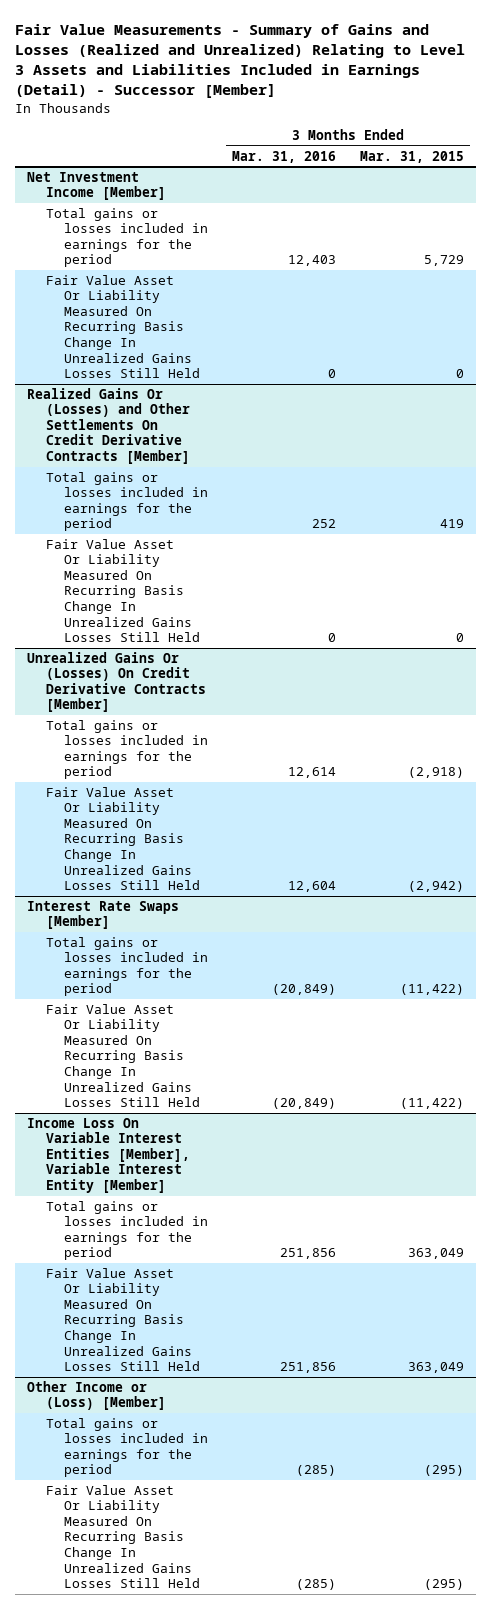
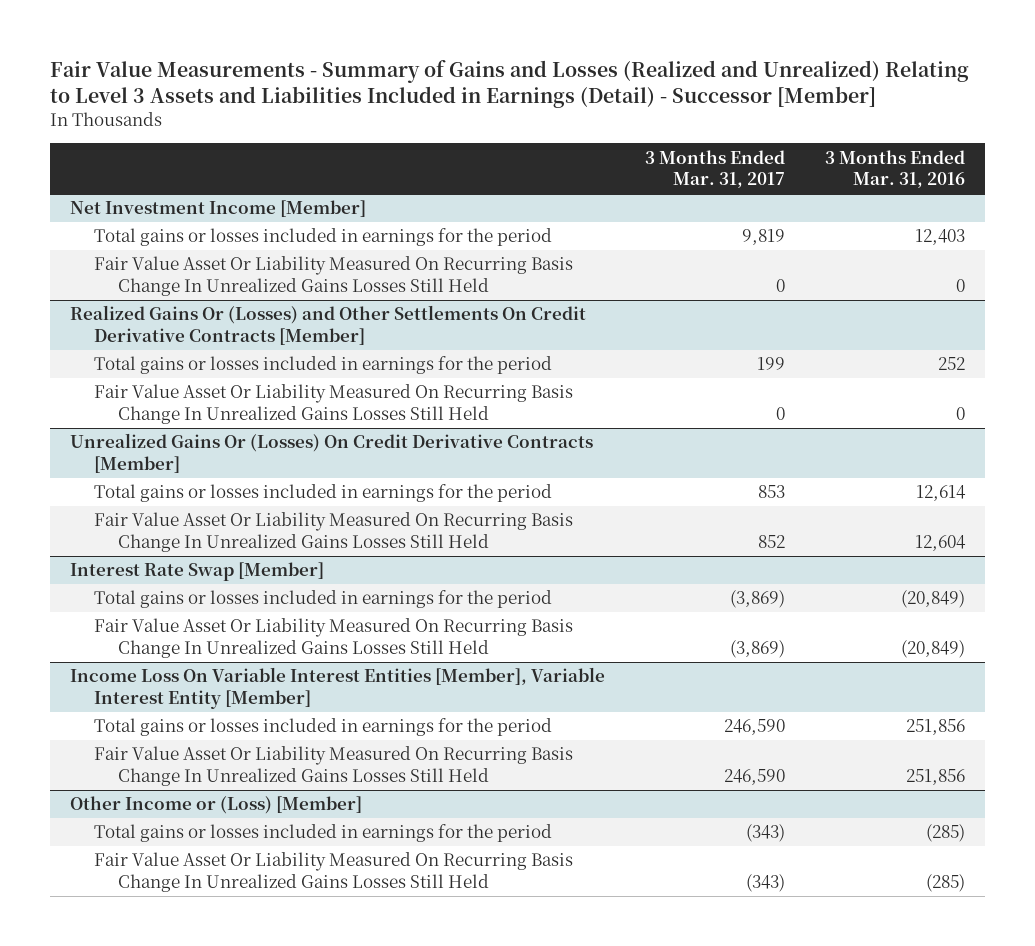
- | 3 Months Ended Mar. 31, 2016 | 3 Months Ended Mar. 31, 2015
+ | 3 Months Ended Mar. 31, 2017 | 3 Months Ended Mar. 31, 2016
- Interest Rate Swaps [Member]
+ Interest Rate Swap [Member]

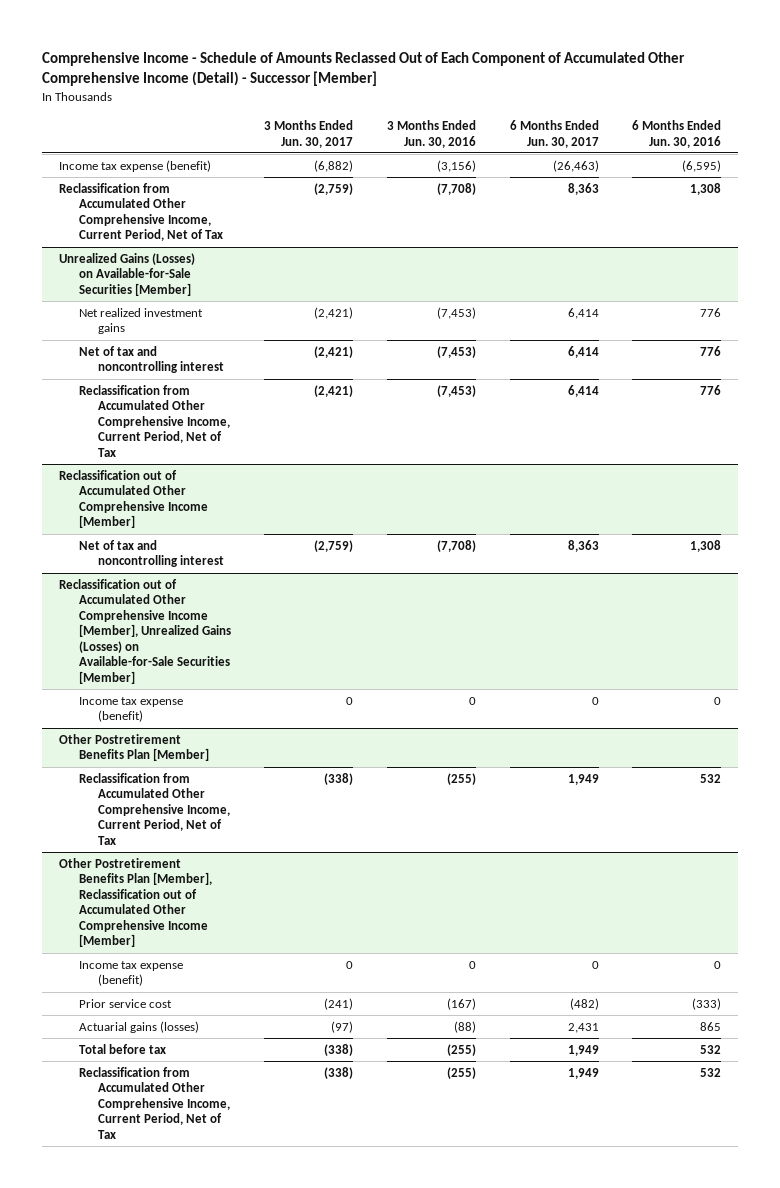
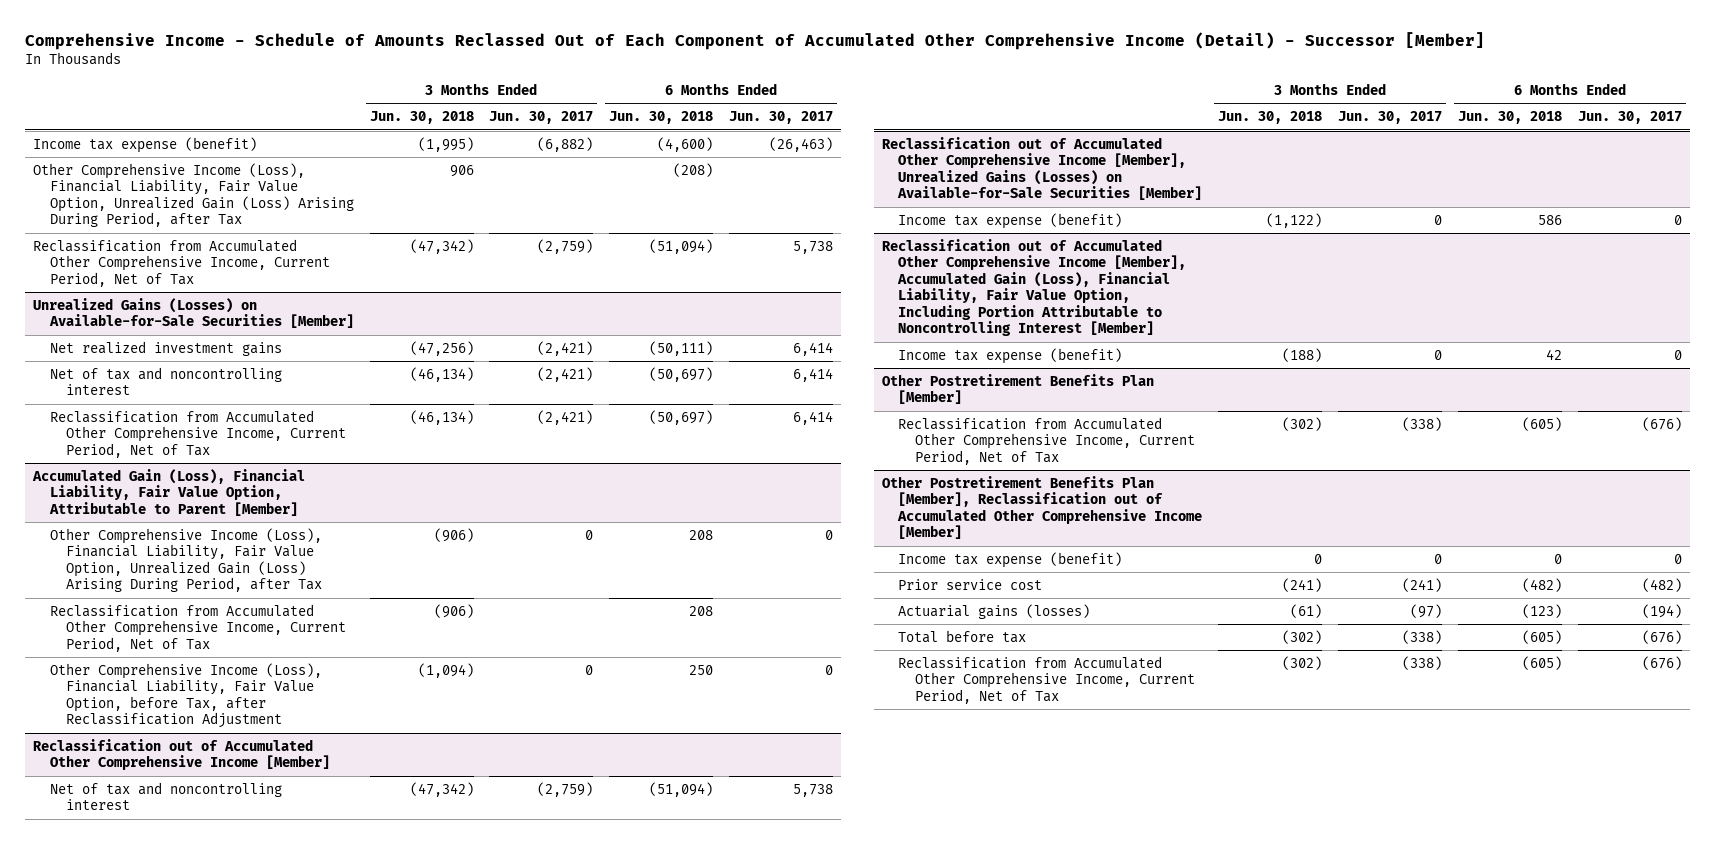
- | 3 Months Ended Jun. 30, 2017 | 3 Months Ended Jun. 30, 2016 | 6 Months Ended Jun. 30, 2017 | 6 Months Ended Jun. 30, 2016
+ | 3 Months Ended Jun. 30, 2018 | 3 Months Ended Jun. 30, 2017 | 6 Months Ended Jun. 30, 2018 | 6 Months Ended Jun. 30, 2017
- Reclassification from Accumulated Other Comprehensive Income, Current Period, Net of Tax | (2,759) | (7,708) | 8,363 | 1,308
+ Other Comprehensive Income (Loss), Financial Liability, Fair Value Option, Unrealized Gain (Loss) Arising During Period, after Tax | 906 | | (208) |
+ Reclassification from Accumulated Other Comprehensive Income, Current Period, Net of Tax | (47,342) | (2,759) | (51,094) | 5,738
+ Accumulated Gain (Loss), Financial Liability, Fair Value Option, Attributable to Parent [Member]
+ Other Comprehensive Income (Loss), Financial Liability, Fair Value Option, Unrealized Gain (Loss) Arising During Period, after Tax | (906) | 0 | 208 | 0
+ Reclassification from Accumulated Other Comprehensive Income, Current Period, Net of Tax | (906) | | 208 |
+ Other Comprehensive Income (Loss), Financial Liability, Fair Value Option, before Tax, after Reclassification Adjustment | (1,094) | 0 | 250 | 0
@ Reclassification out of Accumulated Other Comprehensive Income [Member]
- Net of tax and noncontrolling interest | (2,759) | (7,708) | 8,363 | 1,308
+ Net of tax and noncontrolling interest | (47,342) | (2,759) | (51,094) | 5,738
+ Reclassification out of Accumulated Other Comprehensive Income [Member], Accumulated Gain (Loss), Financial Liability, Fair Value Option, Including Portion Attributable to Noncontrolling Interest [Member]
+ Income tax expense (benefit) | (188) | 0 | 42 | 0
@ Other Postretirement Benefits Plan [Member]
- Reclassification from Accumulated Other Comprehensive Income, Current Period, Net of Tax | (338) | (255) | 1,949 | 532
+ Reclassification from Accumulated Other Comprehensive Income, Current Period, Net of Tax | (302) | (338) | (605) | (676)
@ Other Postretirement Benefits Plan [Member], Reclassification out of Accumulated Other Comprehensive Income [Member]
- Actuarial gains (losses) | (97) | (88) | 2,431 | 865
- Total before tax | (338) | (255) | 1,949 | 532
- Reclassification from Accumulated Other Comprehensive Income, Current Period, Net of Tax | (338) | (255) | 1,949 | 532
+ Actuarial gains (losses) | (61) | (97) | (123) | (194)
+ Total before tax | (302) | (338) | (605) | (676)
+ Reclassification from Accumulated Other Comprehensive Income, Current Period, Net of Tax | (302) | (338) | (605) | (676)

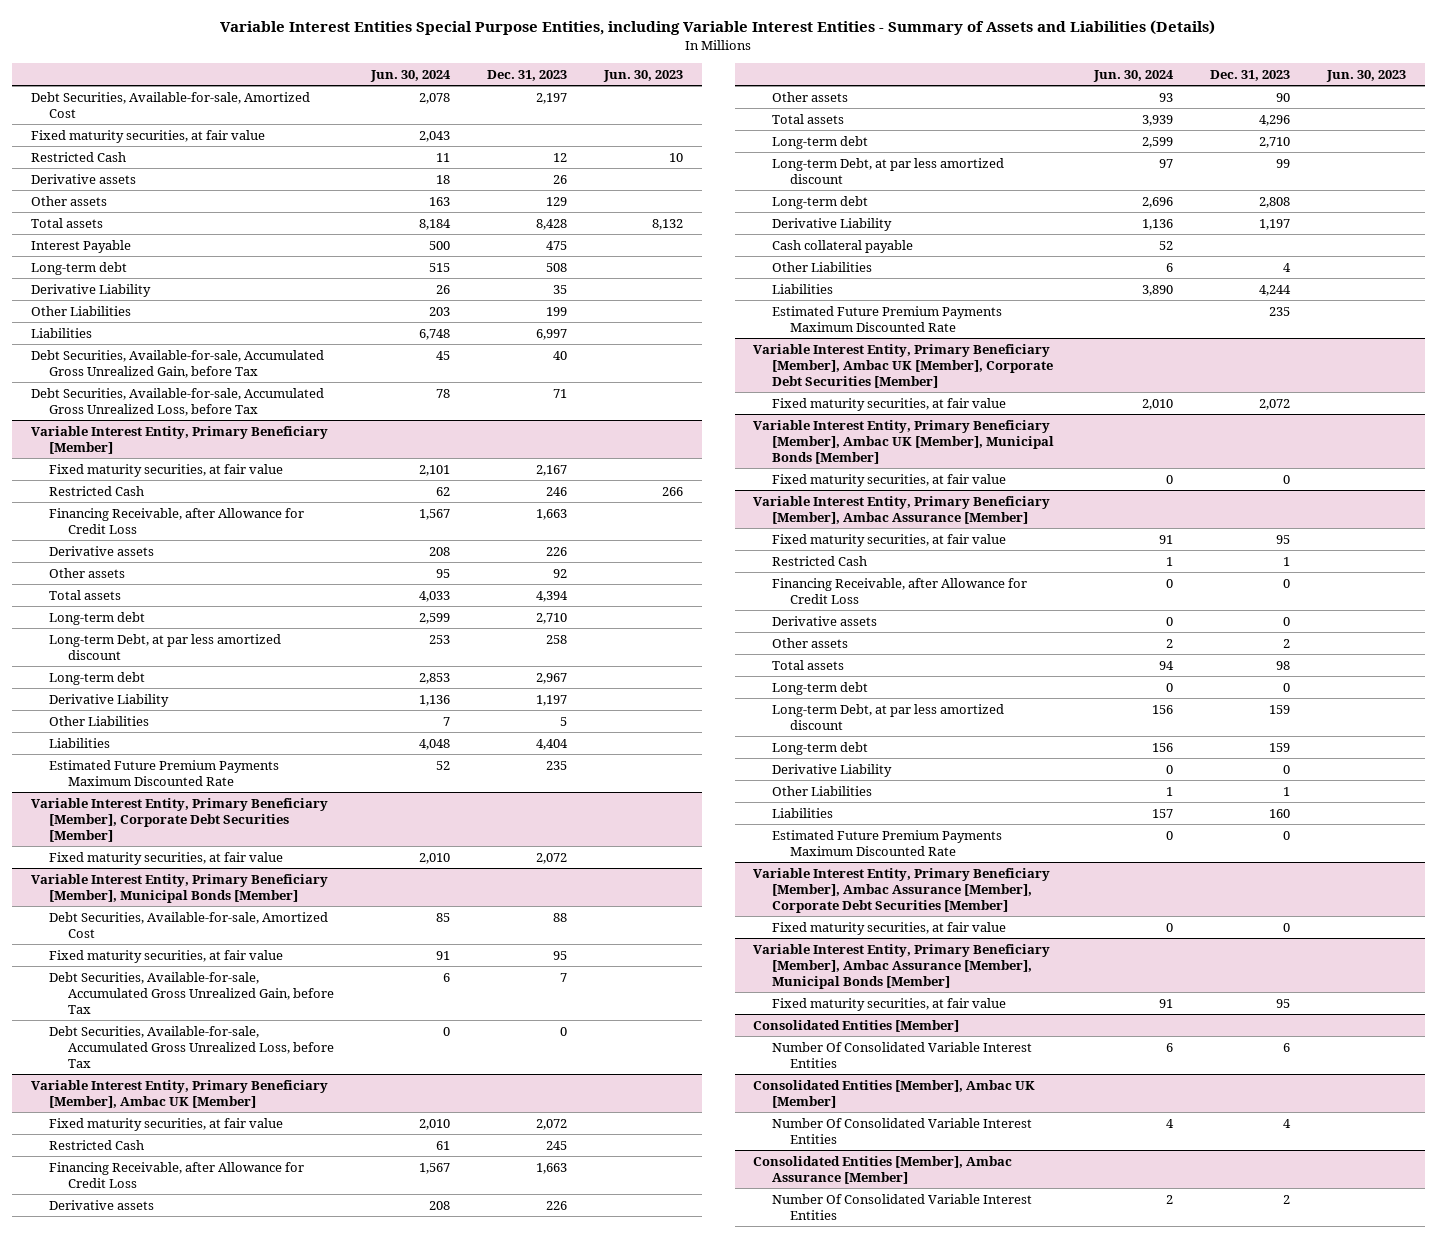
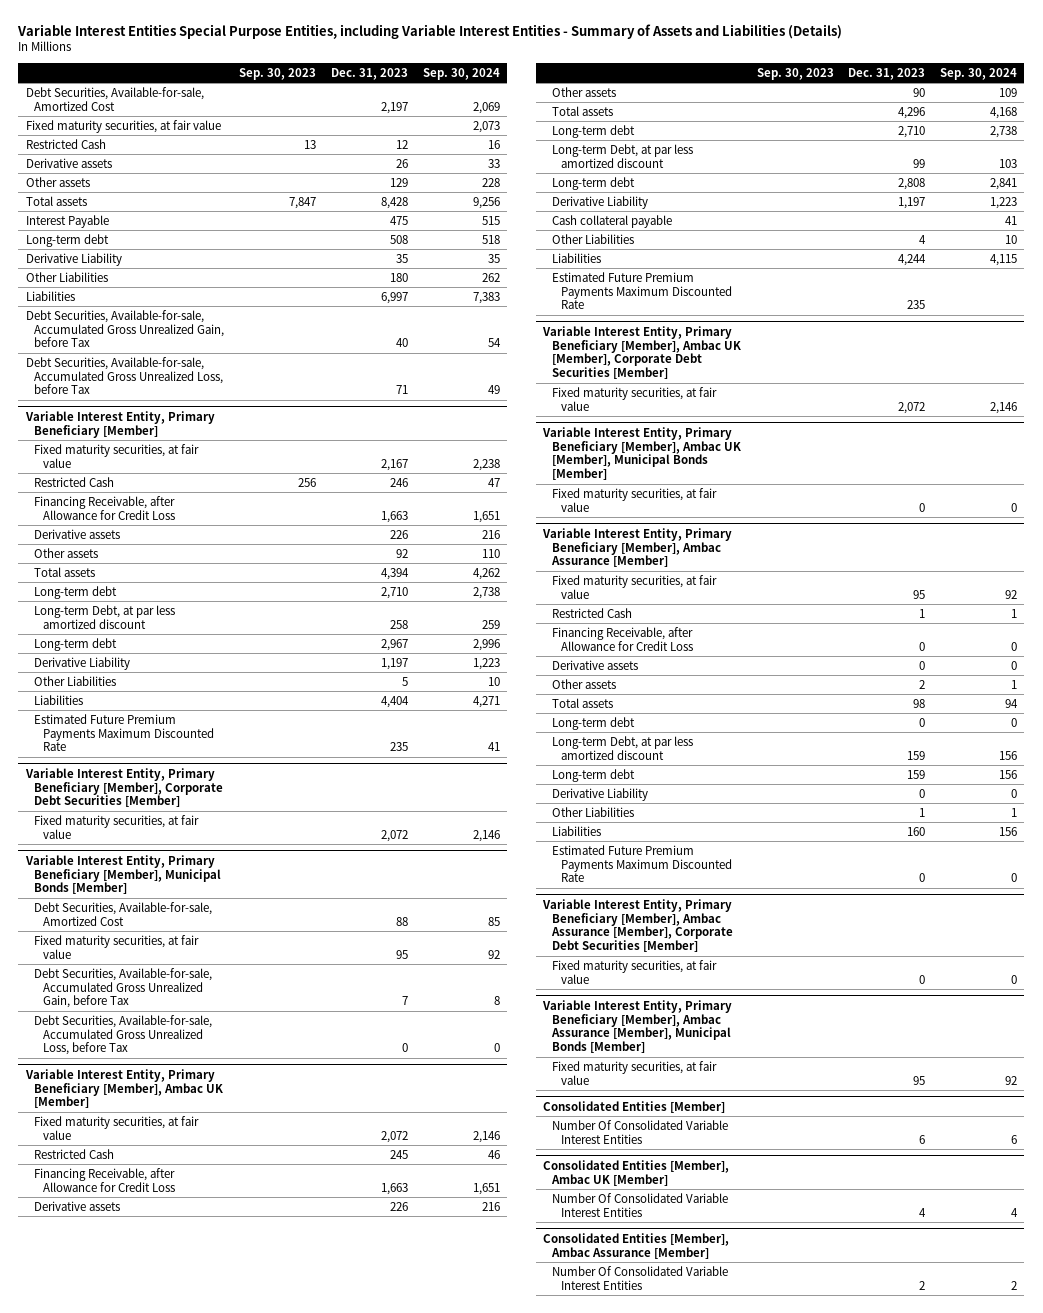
- | Jun. 30, 2024 | Dec. 31, 2023 | Jun. 30, 2023
+ | Sep. 30, 2023 | Dec. 31, 2023 | Sep. 30, 2024
- Other Liabilities | 203 | 199 |
+ Other Liabilities | | 180 | 262

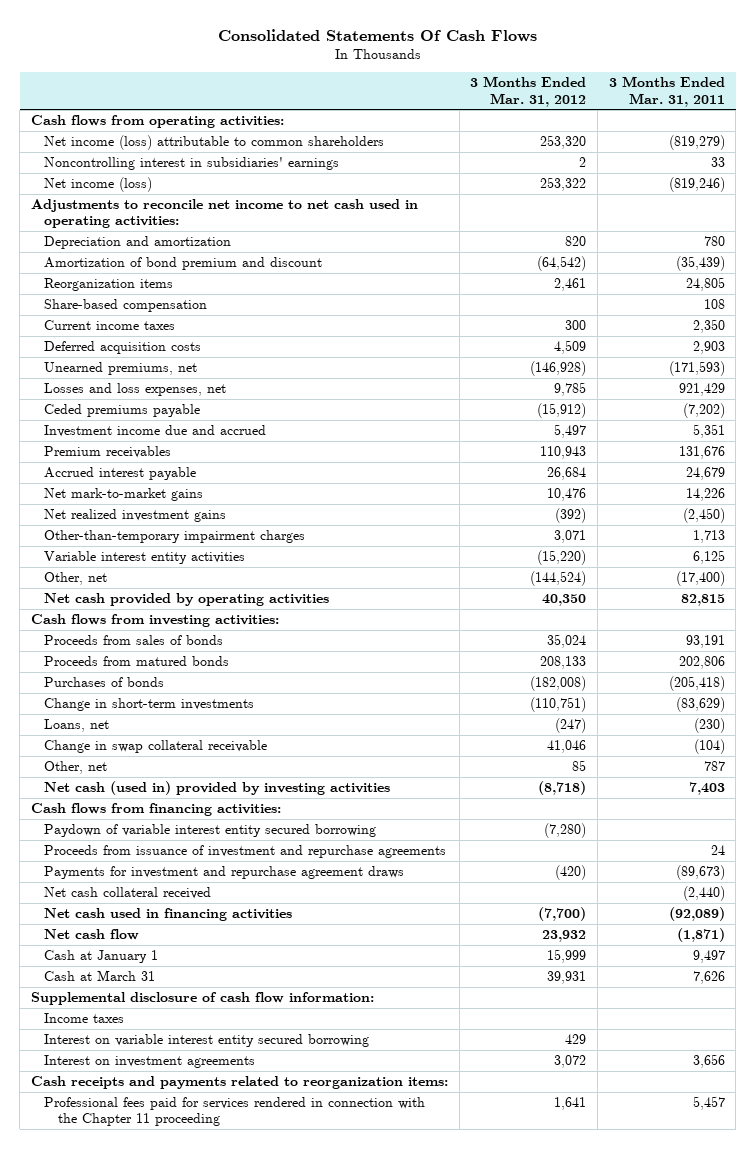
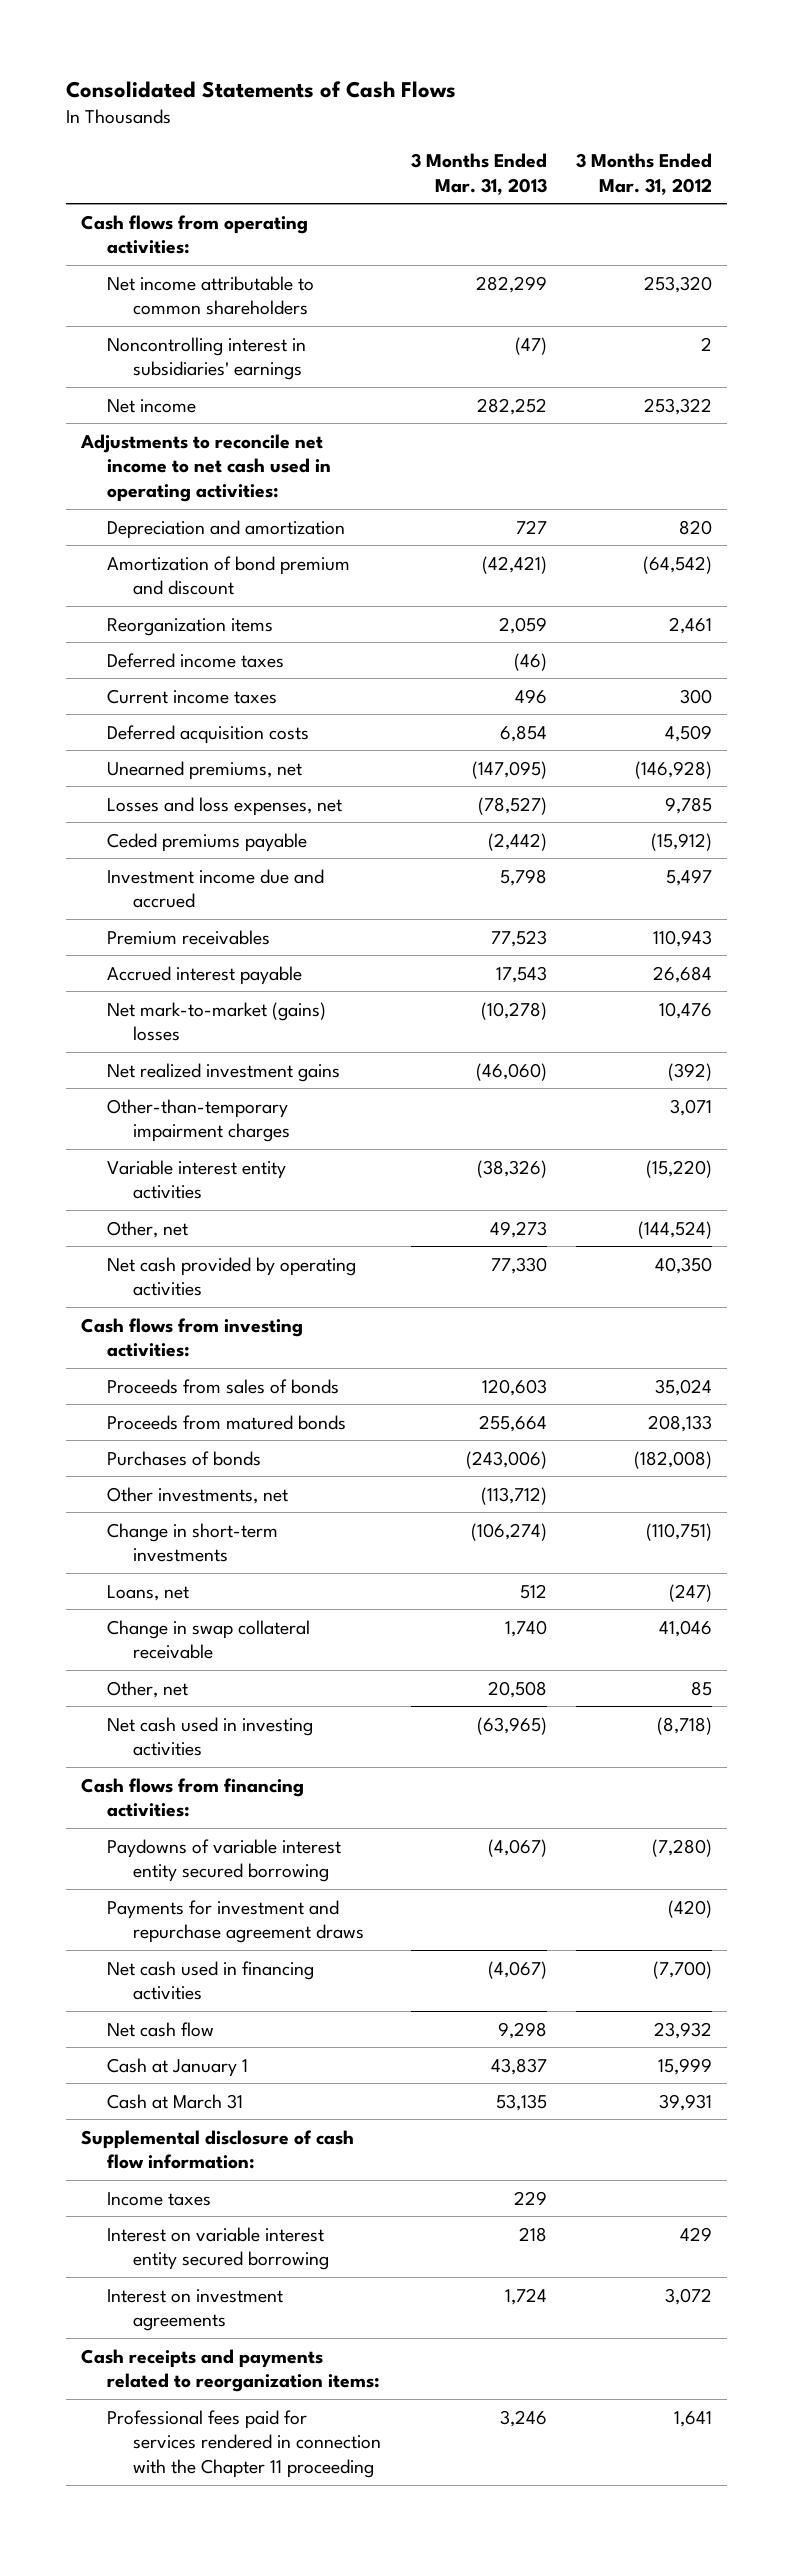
- Consolidated Statements Of Cash Flows
+ Consolidated Statements of Cash Flows
- | 3 Months Ended Mar. 31, 2012 | 3 Months Ended Mar. 31, 2011
+ | 3 Months Ended Mar. 31, 2013 | 3 Months Ended Mar. 31, 2012
- Net income (loss) attributable to common shareholders | 253,320 | (819,279)
+ Net income attributable to common shareholders | 282,299 | 253,320
- Net income (loss) | 253,322 | (819,246)
+ Net income | 282,252 | 253,322
- Share-based compensation | | 108
+ Deferred income taxes | (46) |
- Net mark-to-market gains | 10,476 | 14,226
+ Net mark-to-market (gains) losses | (10,278) | 10,476
+ Other investments, net | (113,712) |
- Net cash (used in) provided by investing activities | (8,718) | 7,403
+ Net cash used in investing activities | (63,965) | (8,718)
- Paydown of variable interest entity secured borrowing | (7,280) |
- Proceeds from issuance of investment and repurchase agreements | | 24
+ Paydowns of variable interest entity secured borrowing | (4,067) | (7,280)
- Net cash collateral received | | (2,440)

